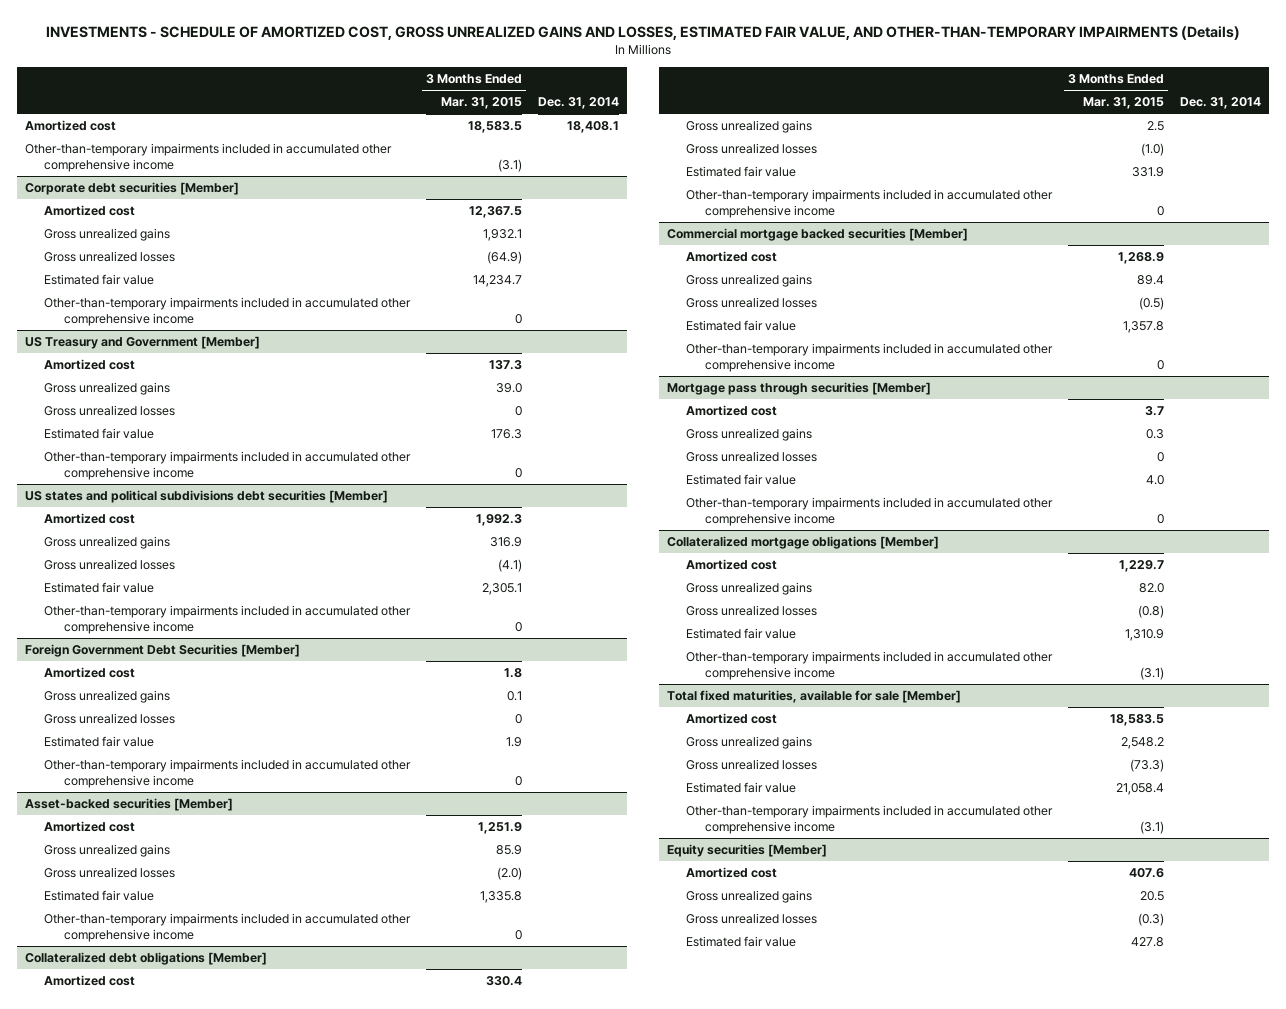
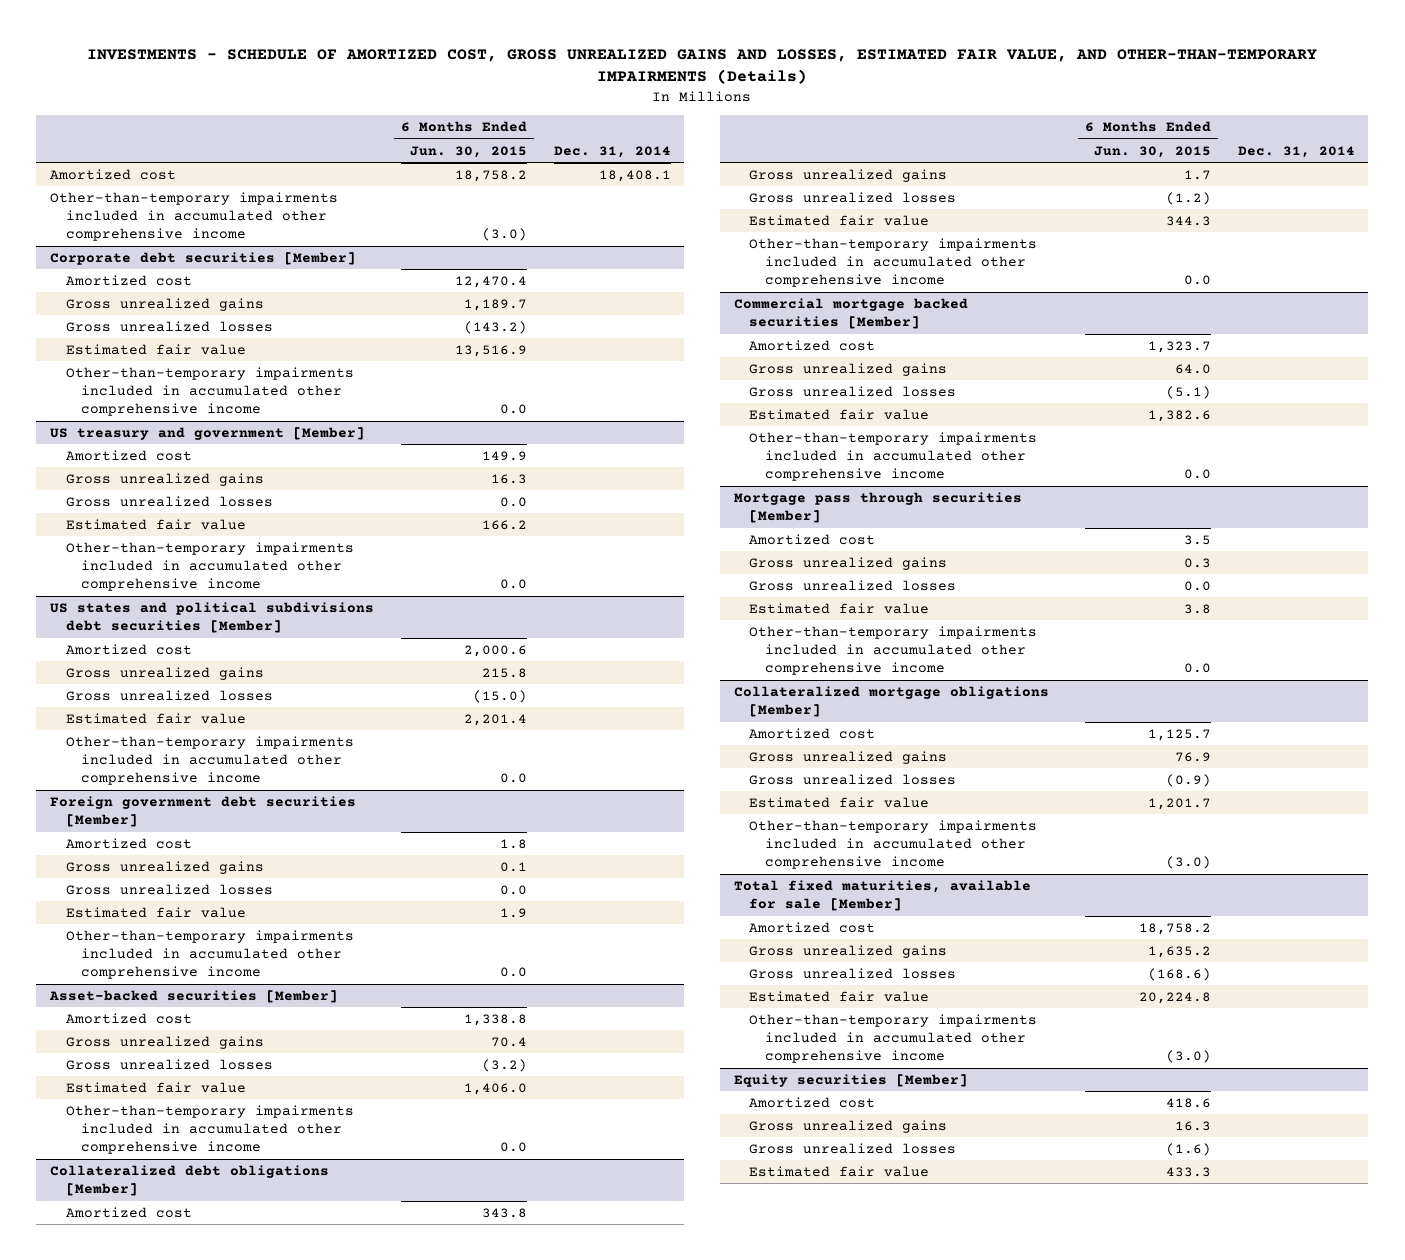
- | 3 Months Ended Mar. 31, 2015 | Dec. 31, 2014
+ | 6 Months Ended Jun. 30, 2015 | Dec. 31, 2014
- US Treasury and Government [Member]
+ US treasury and government [Member]
- Foreign Government Debt Securities [Member]
+ Foreign government debt securities [Member]

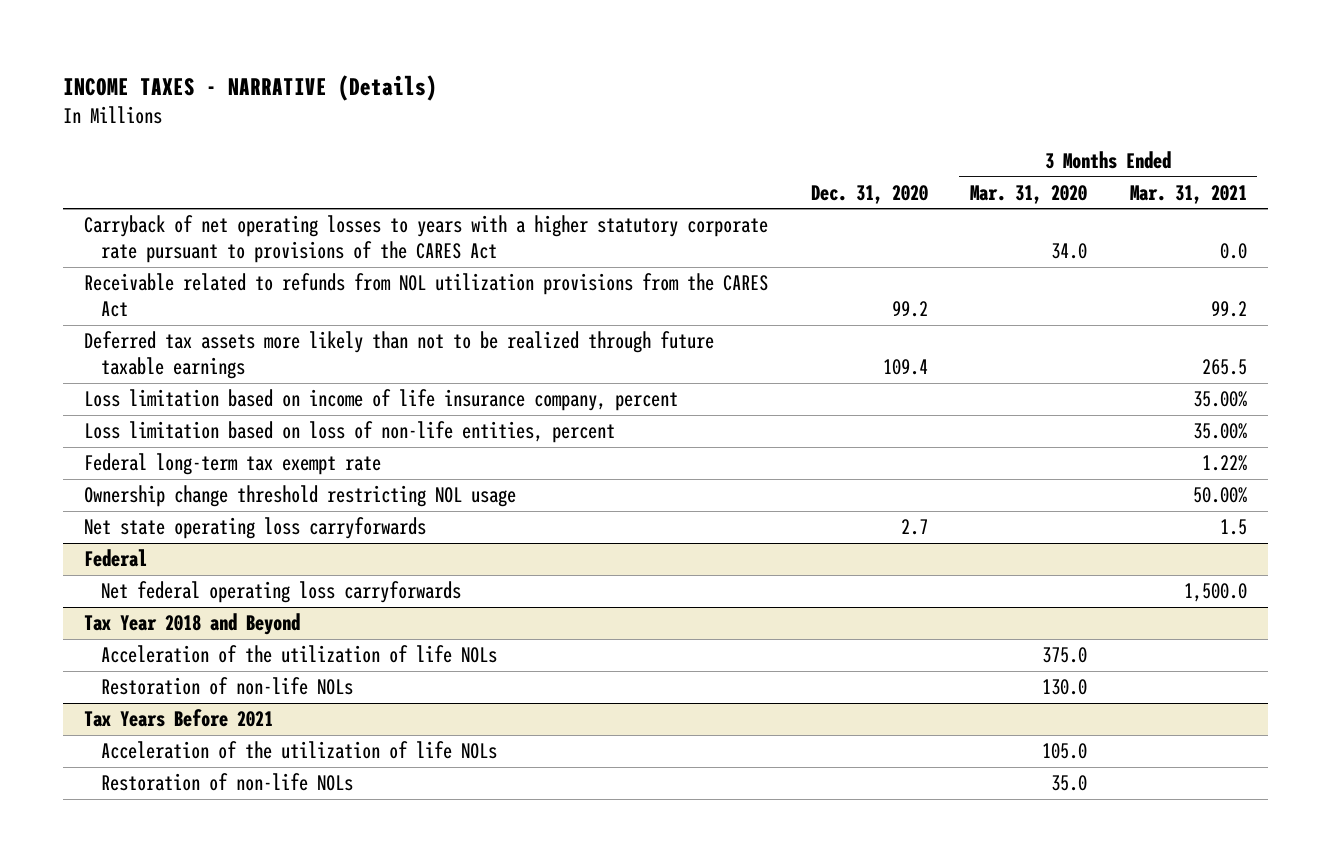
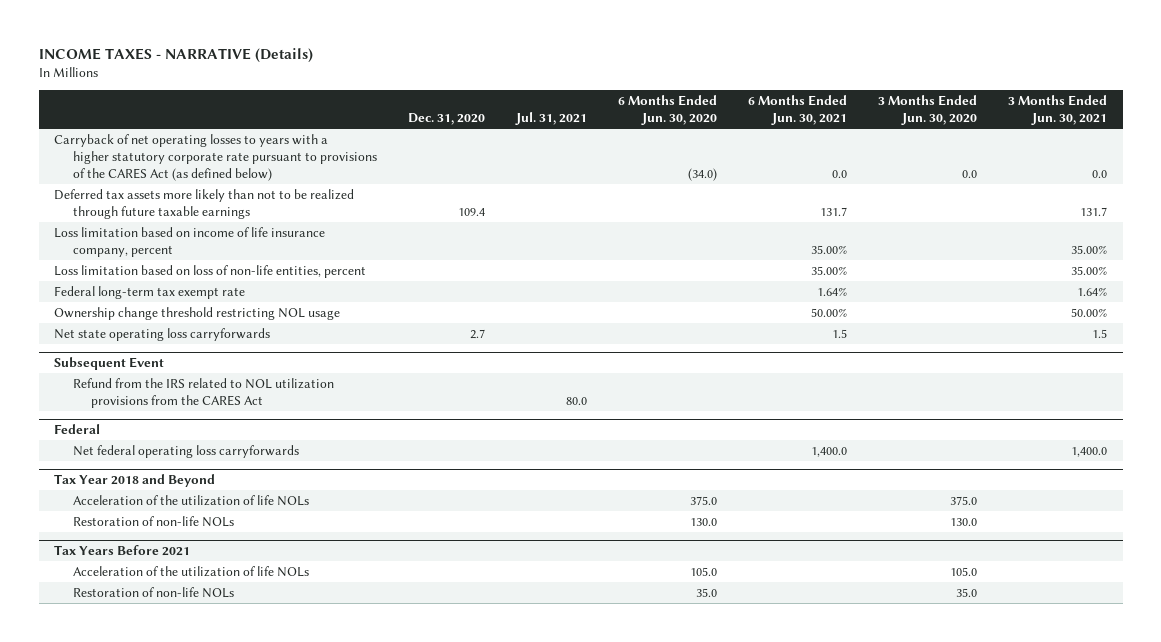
- | Dec. 31, 2020 | 3 Months Ended Mar. 31, 2020 | 3 Months Ended Mar. 31, 2021
+ | Dec. 31, 2020 | Jul. 31, 2021 | 6 Months Ended Jun. 30, 2020 | 6 Months Ended Jun. 30, 2021 | 3 Months Ended Jun. 30, 2020 | 3 Months Ended Jun. 30, 2021
- Carryback of net operating losses to years with a higher statutory corporate rate pursuant to provisions of the CARES Act | | 34.0 | 0.0
- Receivable related to refunds from NOL utilization provisions from the CARES Act | 99.2 | | 99.2
+ Carryback of net operating losses to years with a higher statutory corporate rate pursuant to provisions of the CARES Act (as defined below) | | | (34.0) | 0.0 | 0.0 | 0.0
+ Subsequent Event
+ Refund from the IRS related to NOL utilization provisions from the CARES Act | | 80.0 | | | |

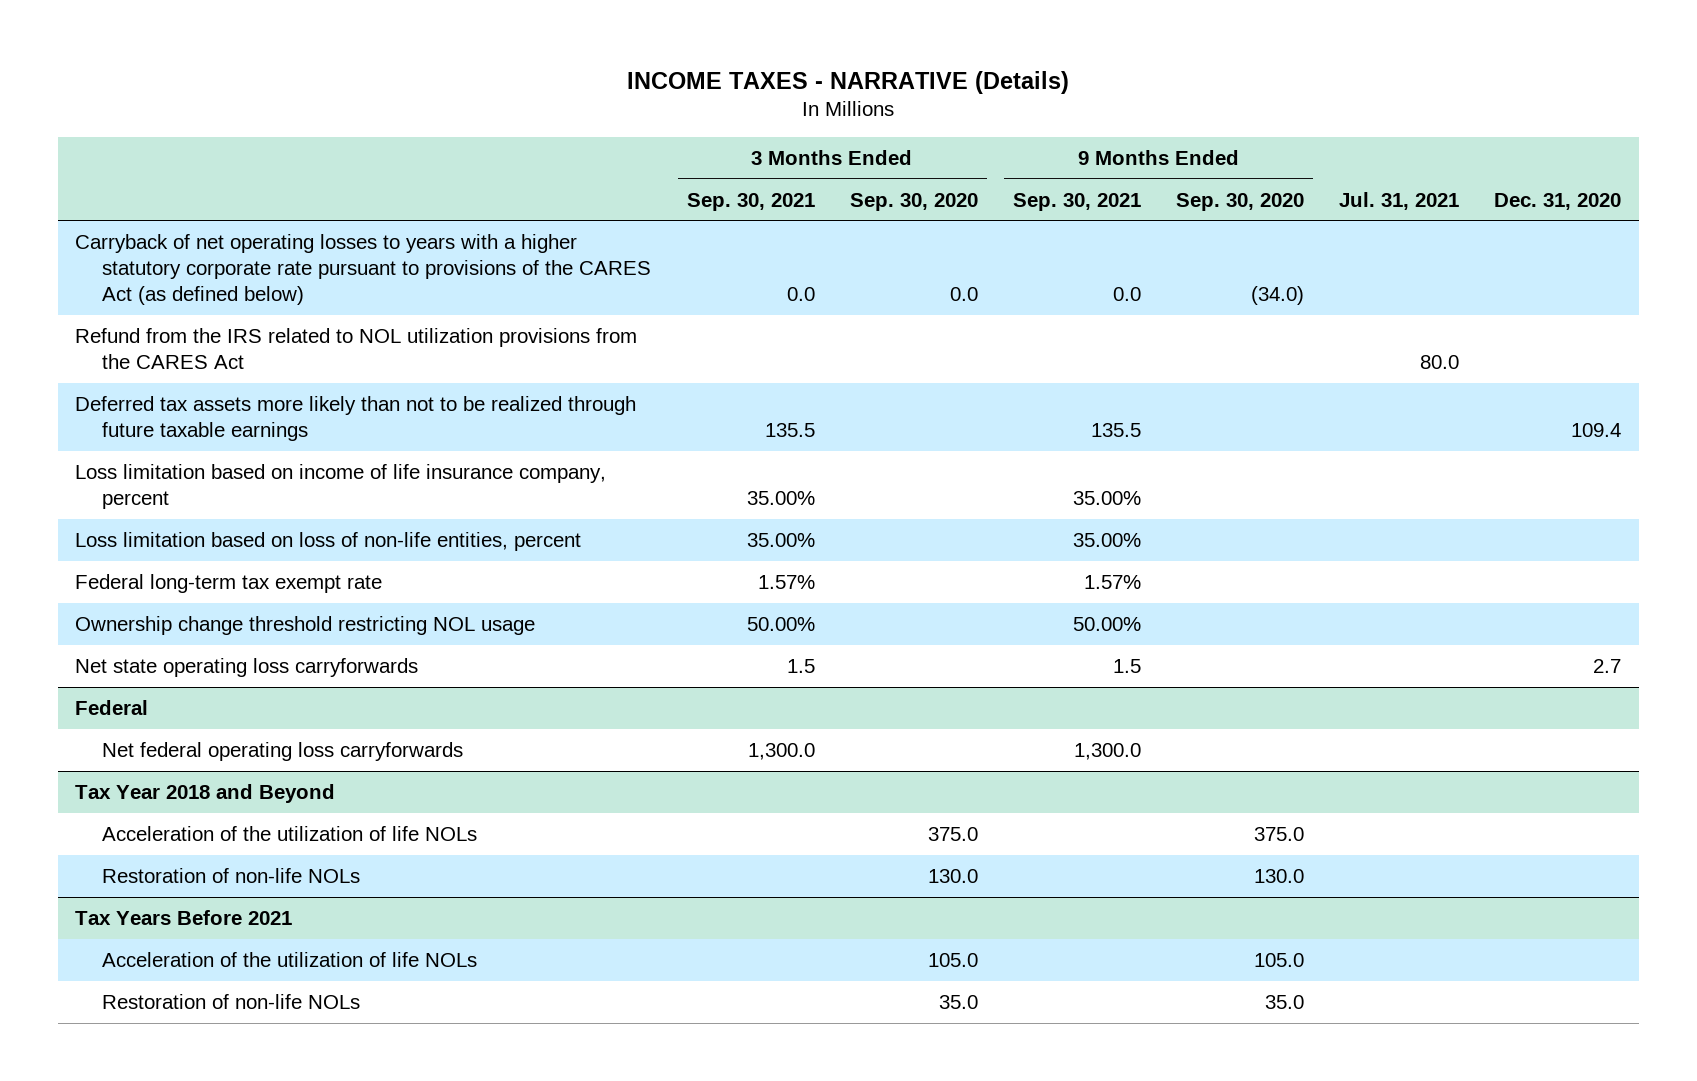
- | Dec. 31, 2020 | Jul. 31, 2021 | 6 Months Ended Jun. 30, 2020 | 6 Months Ended Jun. 30, 2021 | 3 Months Ended Jun. 30, 2020 | 3 Months Ended Jun. 30, 2021
+ | 3 Months Ended Sep. 30, 2021 | 3 Months Ended Sep. 30, 2020 | 9 Months Ended Sep. 30, 2021 | 9 Months Ended Sep. 30, 2020 | Jul. 31, 2021 | Dec. 31, 2020
+ Refund from the IRS related to NOL utilization provisions from the CARES Act | | | | | 80.0 |
- Subsequent Event
- Refund from the IRS related to NOL utilization provisions from the CARES Act | | 80.0 | | | |

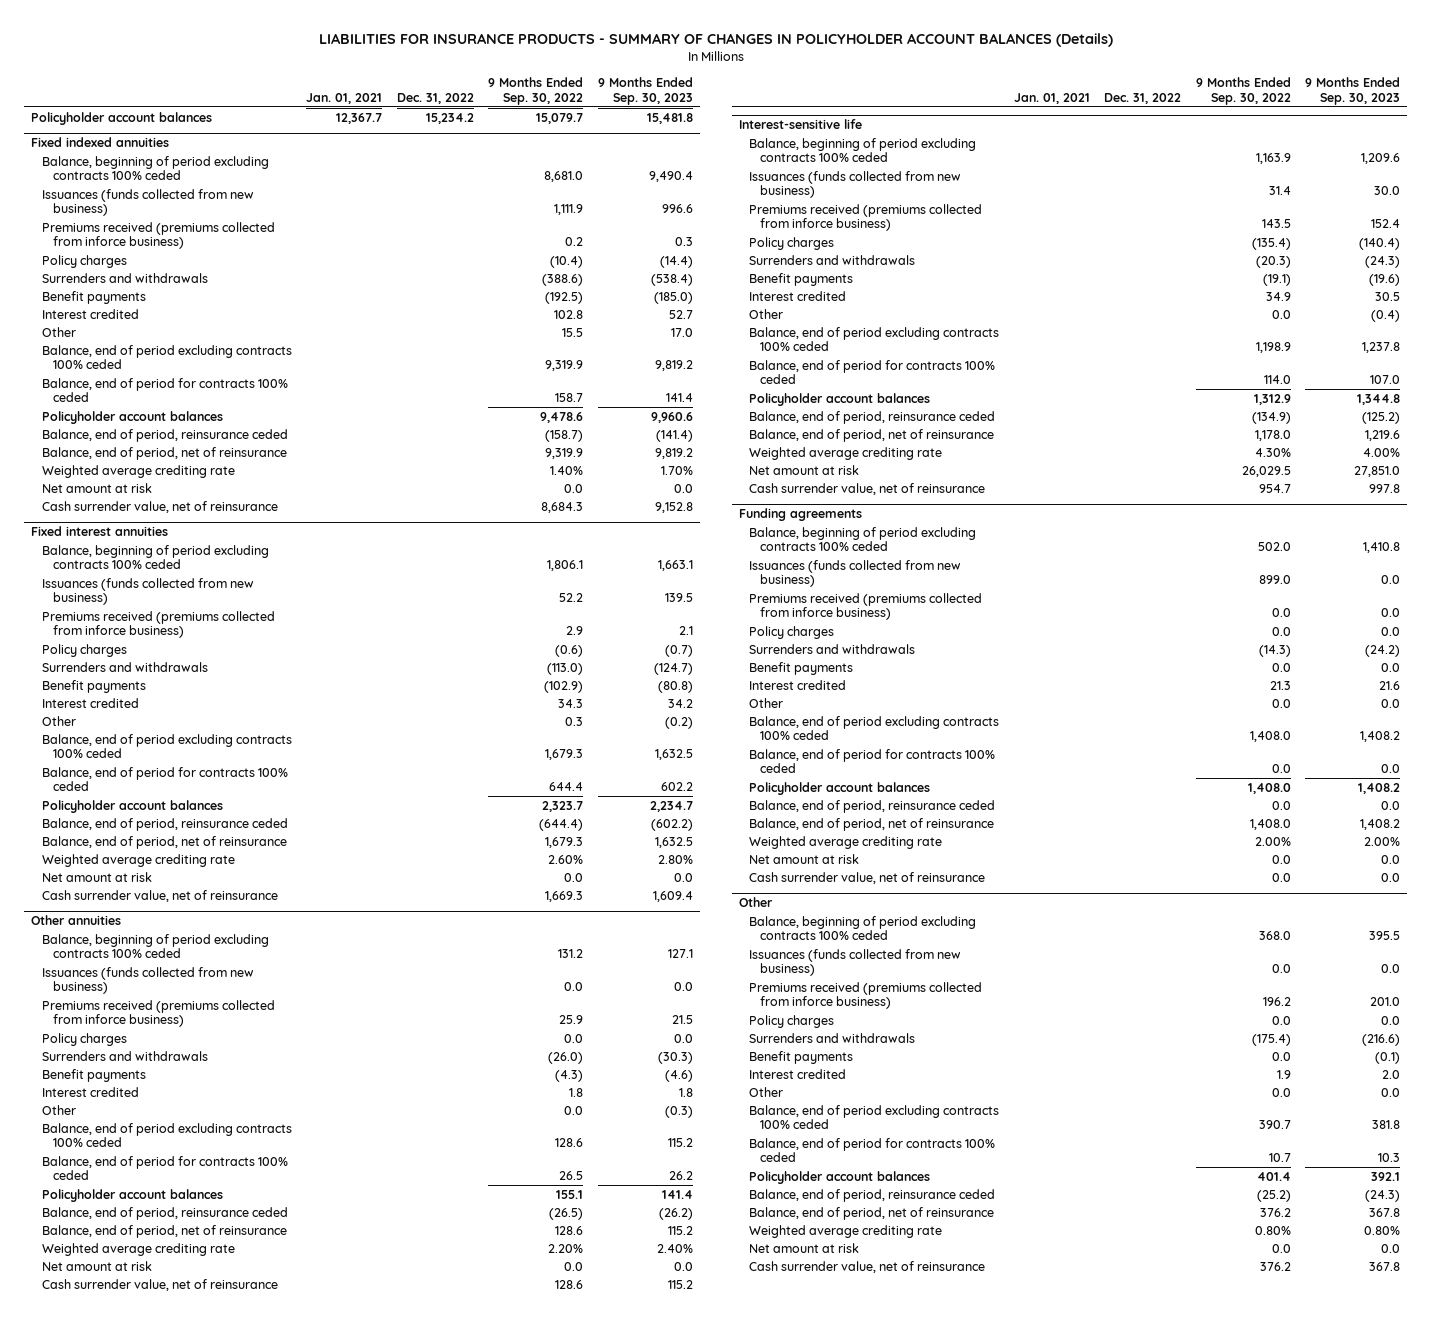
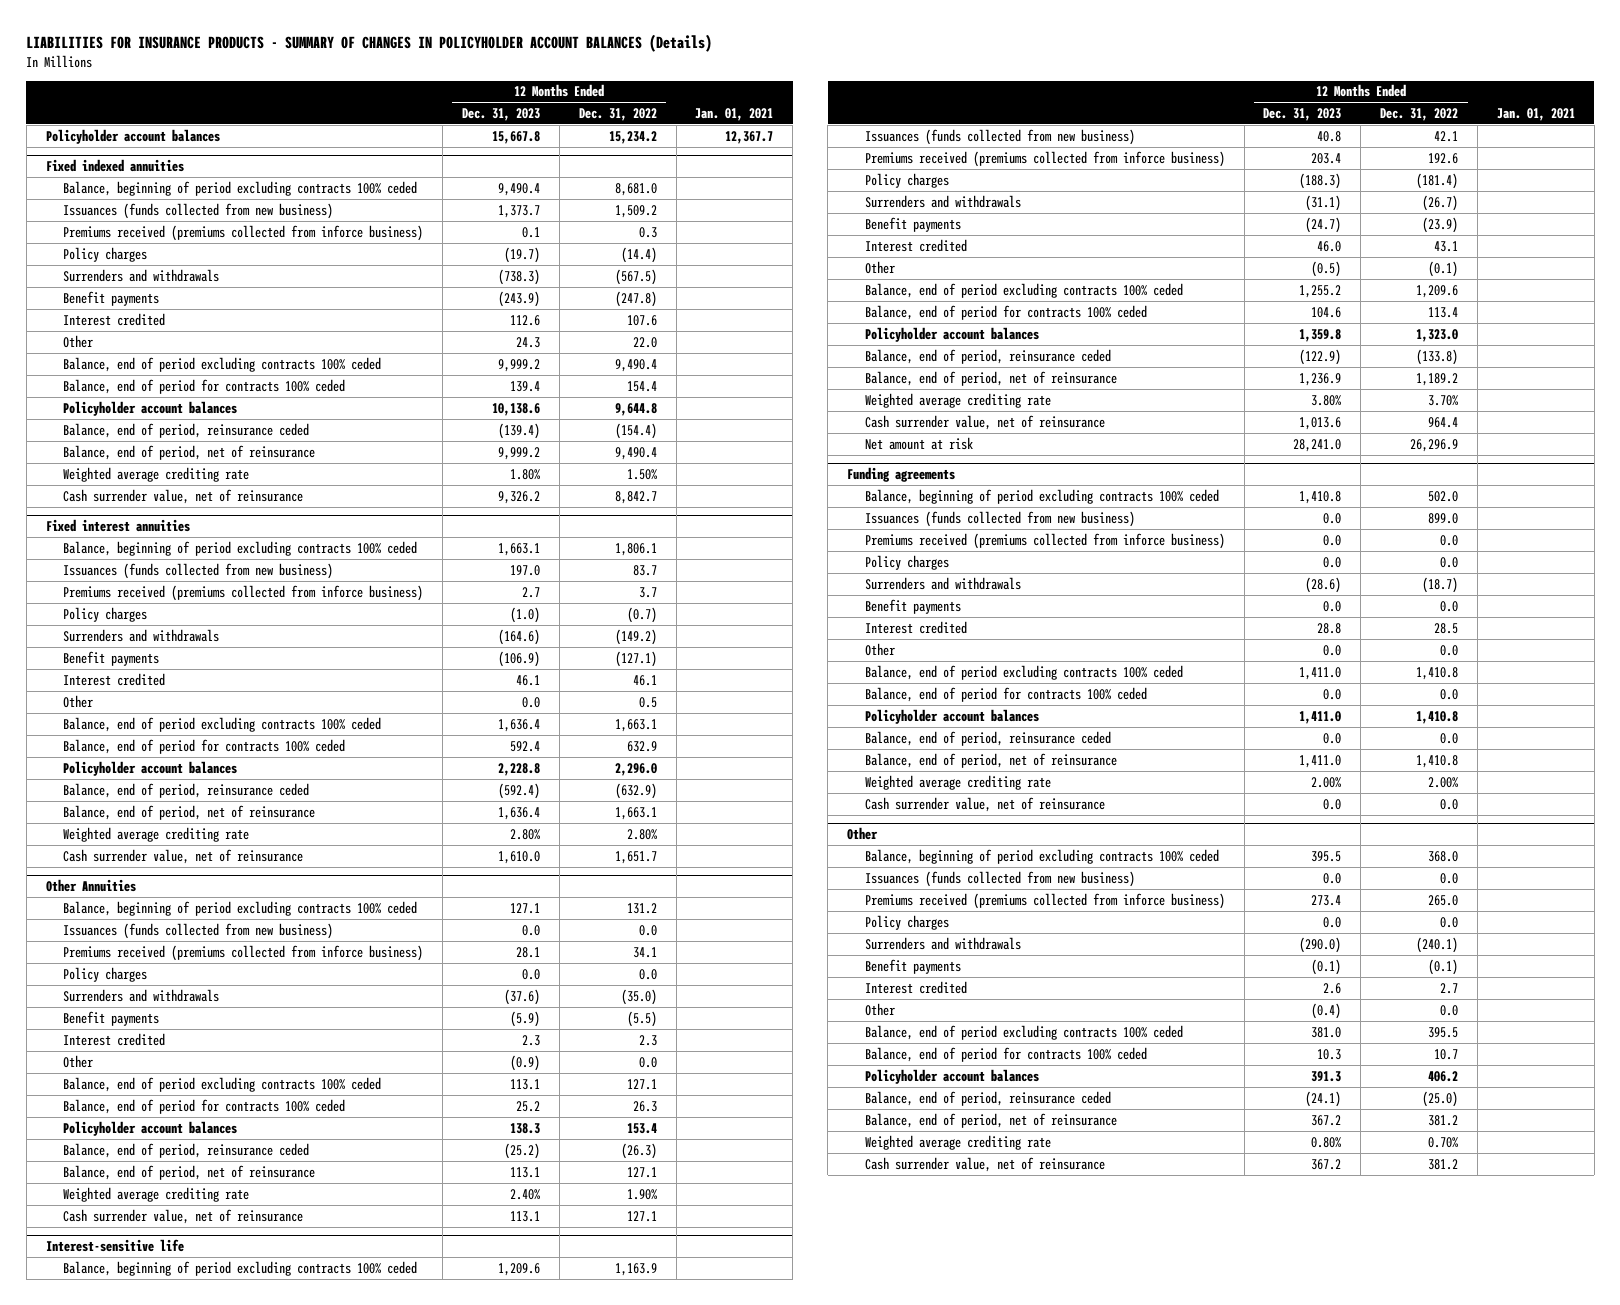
- | Jan. 01, 2021 | Dec. 31, 2022 | 9 Months Ended Sep. 30, 2022 | 9 Months Ended Sep. 30, 2023
+ | 12 Months Ended Dec. 31, 2023 | 12 Months Ended Dec. 31, 2022 | Jan. 01, 2021
@ Fixed indexed annuities
- Net amount at risk | | | 0.0 | 0.0
@ Fixed interest annuities
- Net amount at risk | | | 0.0 | 0.0
- Other annuities
+ Other Annuities
- Net amount at risk | | | 0.0 | 0.0
@ Interest-sensitive life
moved down: Net amount at risk | 28,241.0 | 26,296.9 |
@ Funding agreements
- Net amount at risk | | | 0.0 | 0.0
@ Other
- Net amount at risk | | | 0.0 | 0.0

